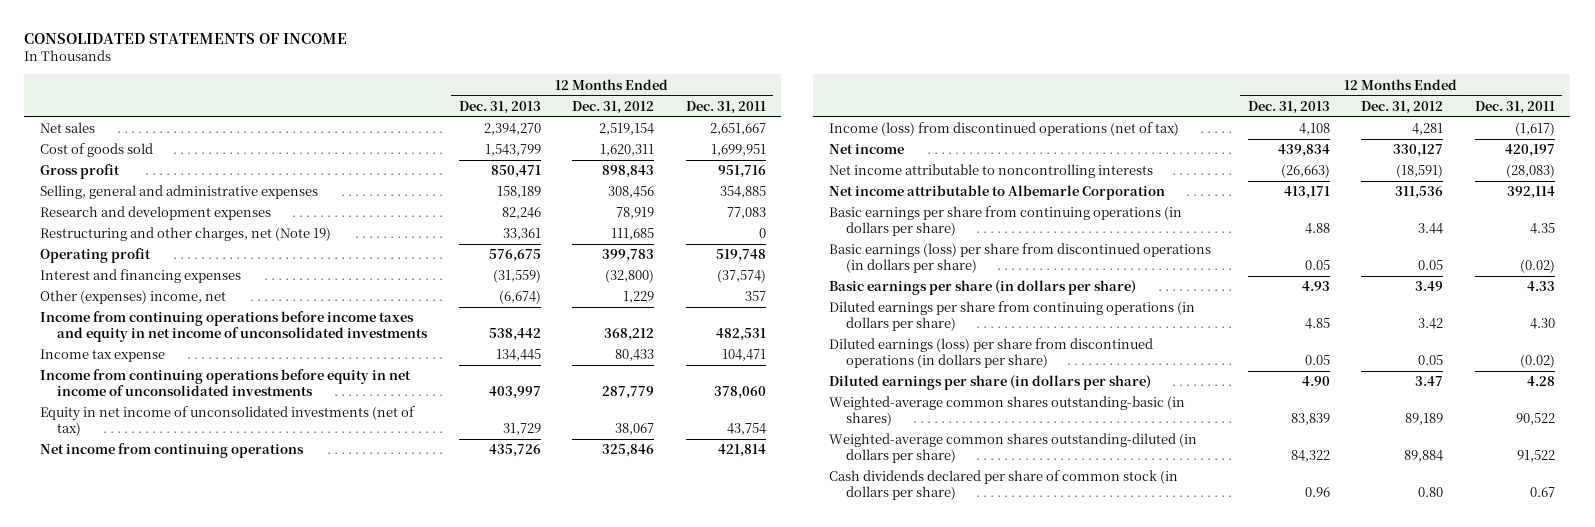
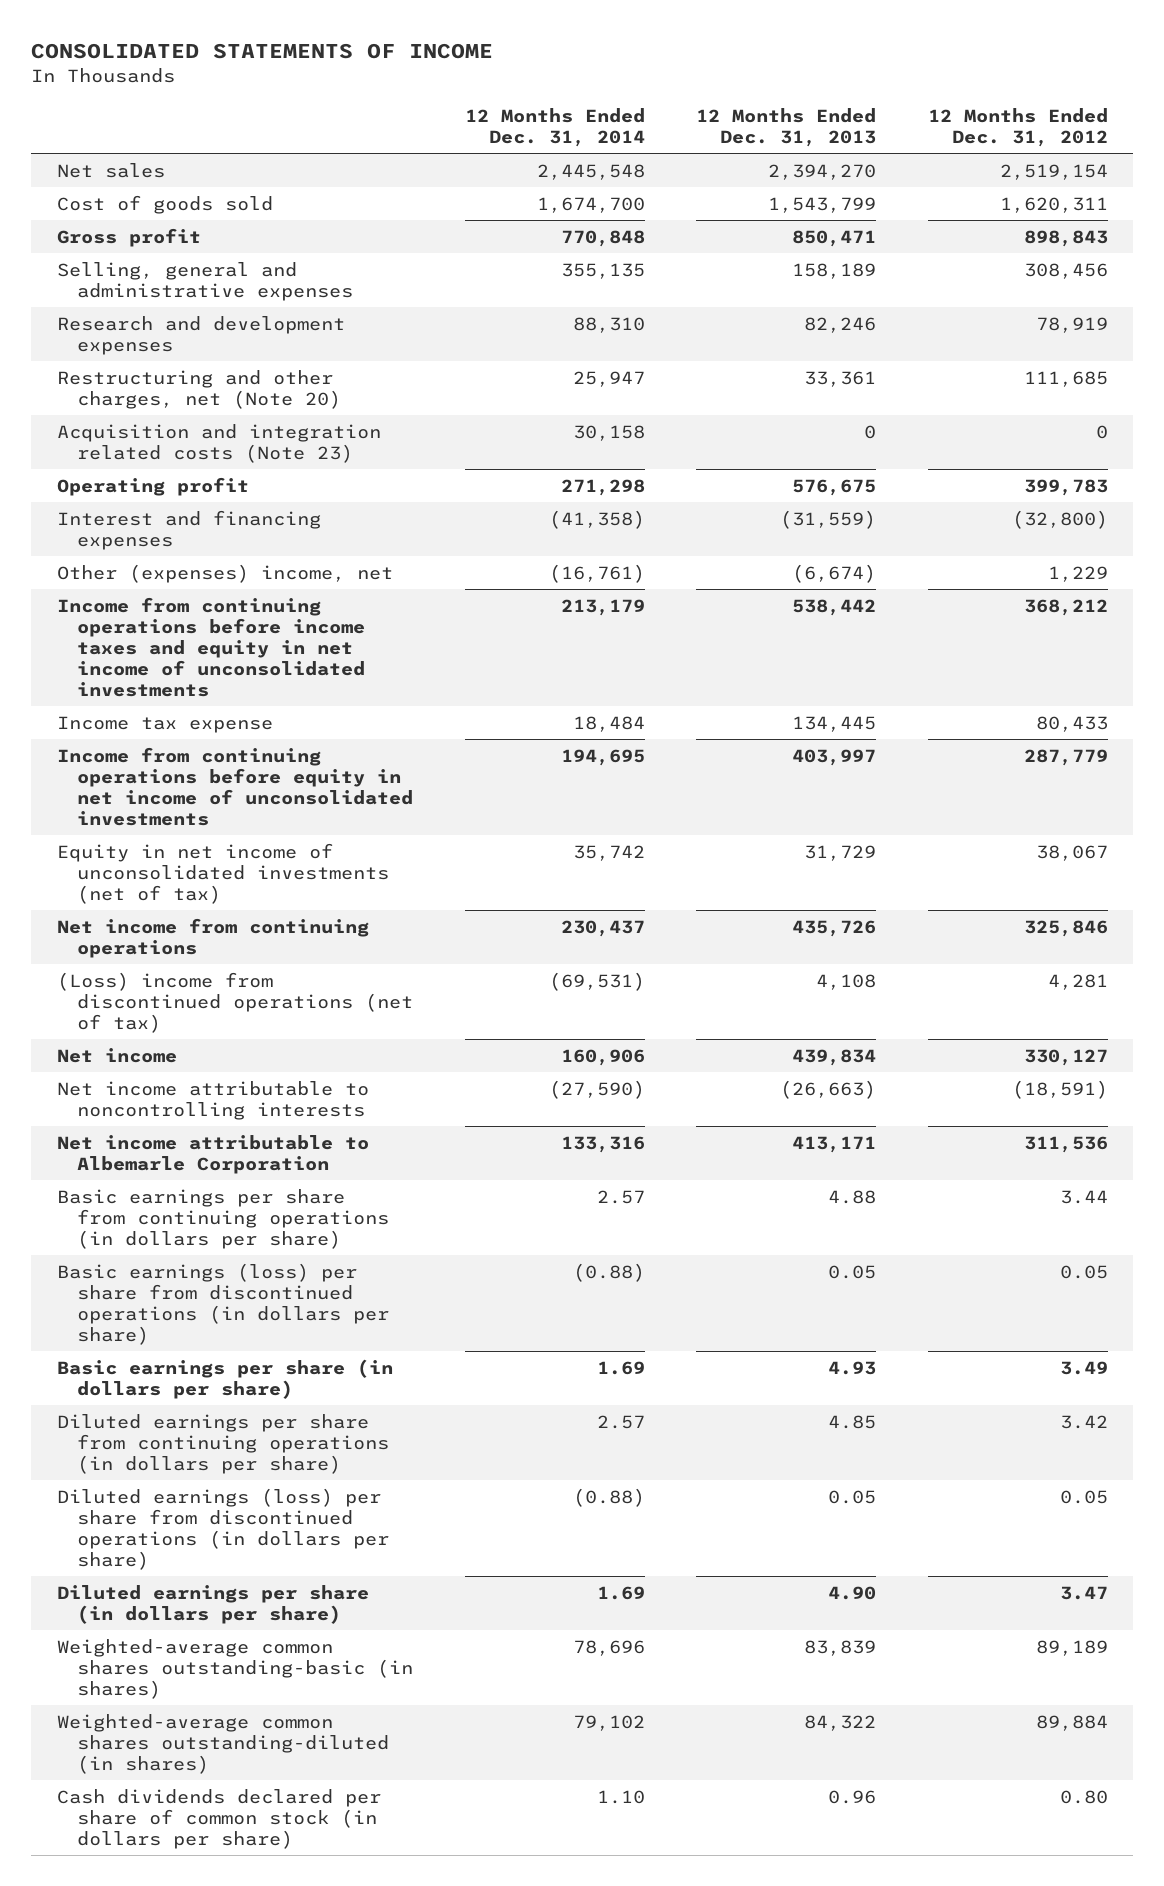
- | 12 Months Ended Dec. 31, 2013 | 12 Months Ended Dec. 31, 2012 | 12 Months Ended Dec. 31, 2011
+ | 12 Months Ended Dec. 31, 2014 | 12 Months Ended Dec. 31, 2013 | 12 Months Ended Dec. 31, 2012
- Restructuring and other charges, net (Note 19) | 33,361 | 111,685 | 0
+ Restructuring and other charges, net (Note 20) | 25,947 | 33,361 | 111,685
+ Acquisition and integration related costs (Note 23) | 30,158 | 0 | 0
- Income (loss) from discontinued operations (net of tax) | 4,108 | 4,281 | (1,617)
+ (Loss) income from discontinued operations (net of tax) | (69,531) | 4,108 | 4,281
- Weighted-average common shares outstanding-diluted (in dollars per share) | 84,322 | 89,884 | 91,522
+ Weighted-average common shares outstanding-diluted (in shares) | 79,102 | 84,322 | 89,884

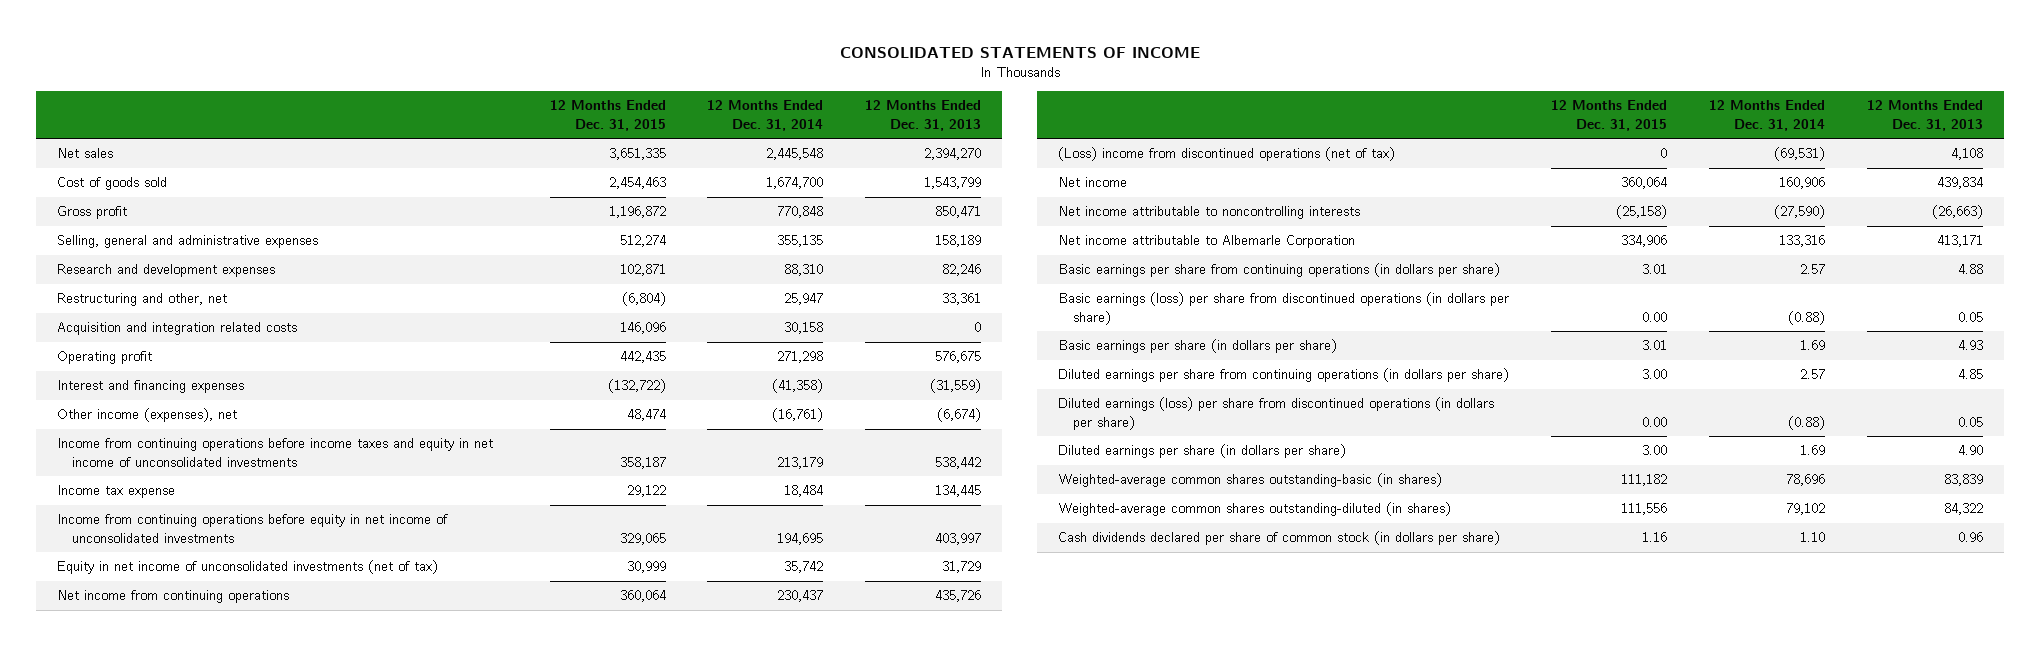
- | 12 Months Ended Dec. 31, 2014 | 12 Months Ended Dec. 31, 2013 | 12 Months Ended Dec. 31, 2012
+ | 12 Months Ended Dec. 31, 2015 | 12 Months Ended Dec. 31, 2014 | 12 Months Ended Dec. 31, 2013
- Restructuring and other charges, net (Note 20) | 25,947 | 33,361 | 111,685
- Acquisition and integration related costs (Note 23) | 30,158 | 0 | 0
+ Restructuring and other, net | (6,804) | 25,947 | 33,361
+ Acquisition and integration related costs | 146,096 | 30,158 | 0
- Other (expenses) income, net | (16,761) | (6,674) | 1,229
+ Other income (expenses), net | 48,474 | (16,761) | (6,674)

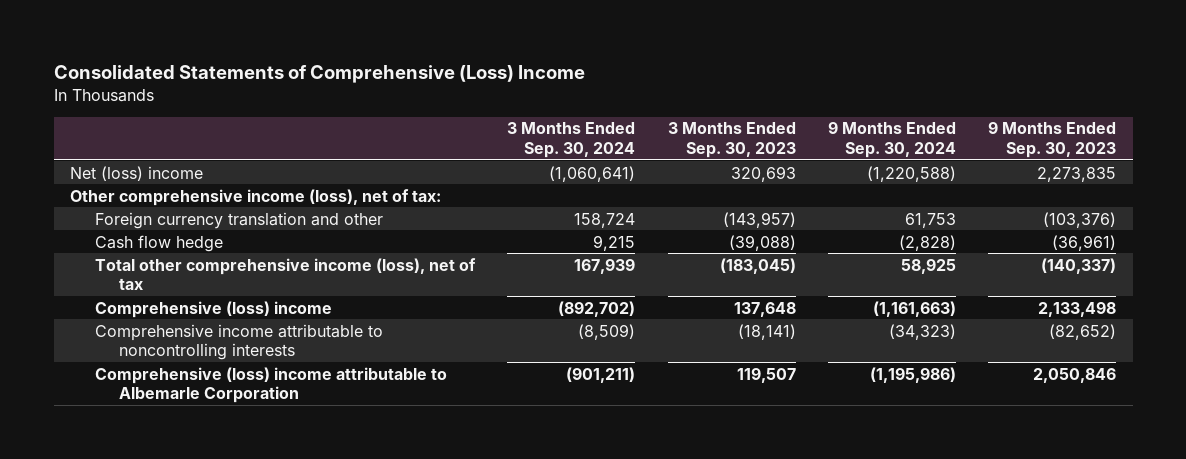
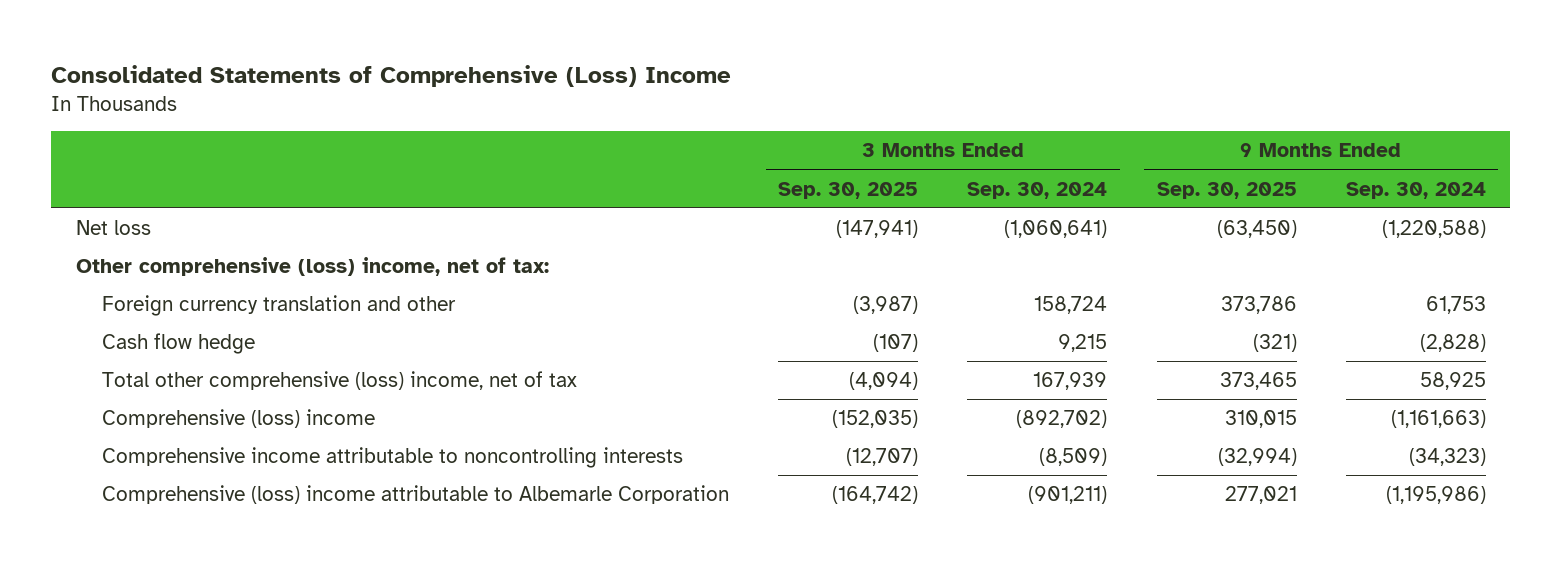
- | 3 Months Ended Sep. 30, 2024 | 3 Months Ended Sep. 30, 2023 | 9 Months Ended Sep. 30, 2024 | 9 Months Ended Sep. 30, 2023
+ | 3 Months Ended Sep. 30, 2025 | 3 Months Ended Sep. 30, 2024 | 9 Months Ended Sep. 30, 2025 | 9 Months Ended Sep. 30, 2024
- Net (loss) income | (1,060,641) | 320,693 | (1,220,588) | 2,273,835
- Other comprehensive income (loss), net of tax:
+ Net loss | (147,941) | (1,060,641) | (63,450) | (1,220,588)
+ Other comprehensive (loss) income, net of tax:
- Total other comprehensive income (loss), net of tax | 167,939 | (183,045) | 58,925 | (140,337)
+ Total other comprehensive (loss) income, net of tax | (4,094) | 167,939 | 373,465 | 58,925

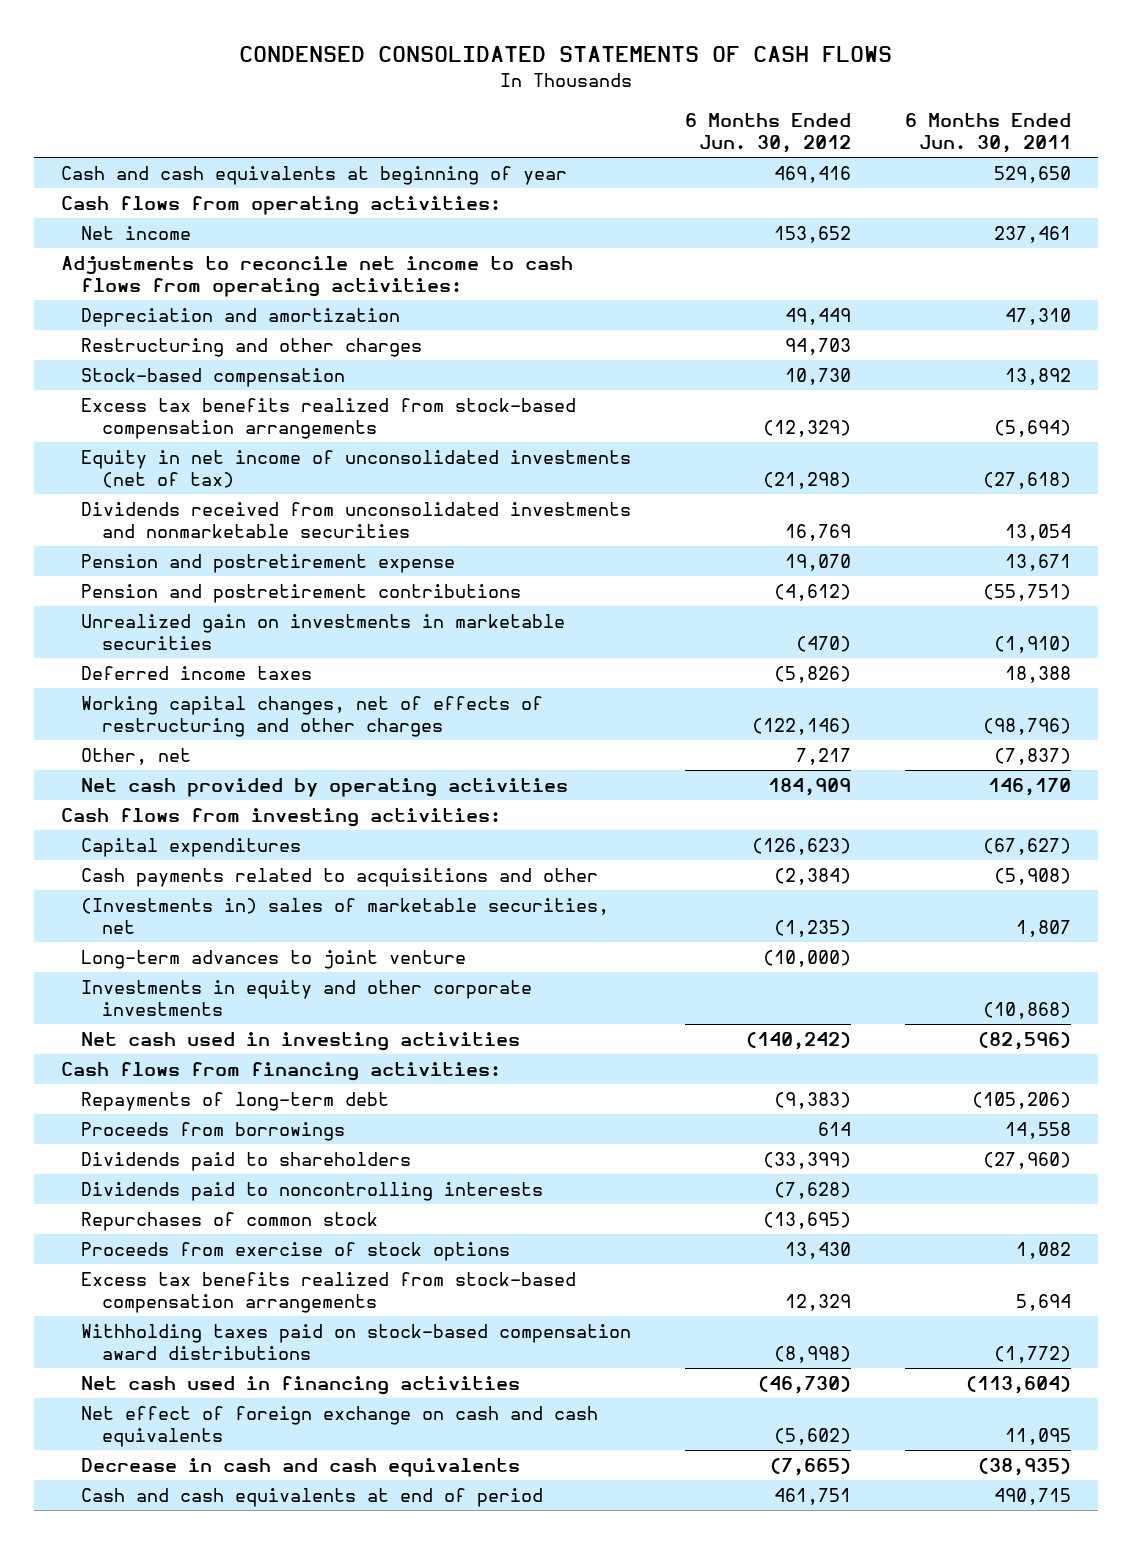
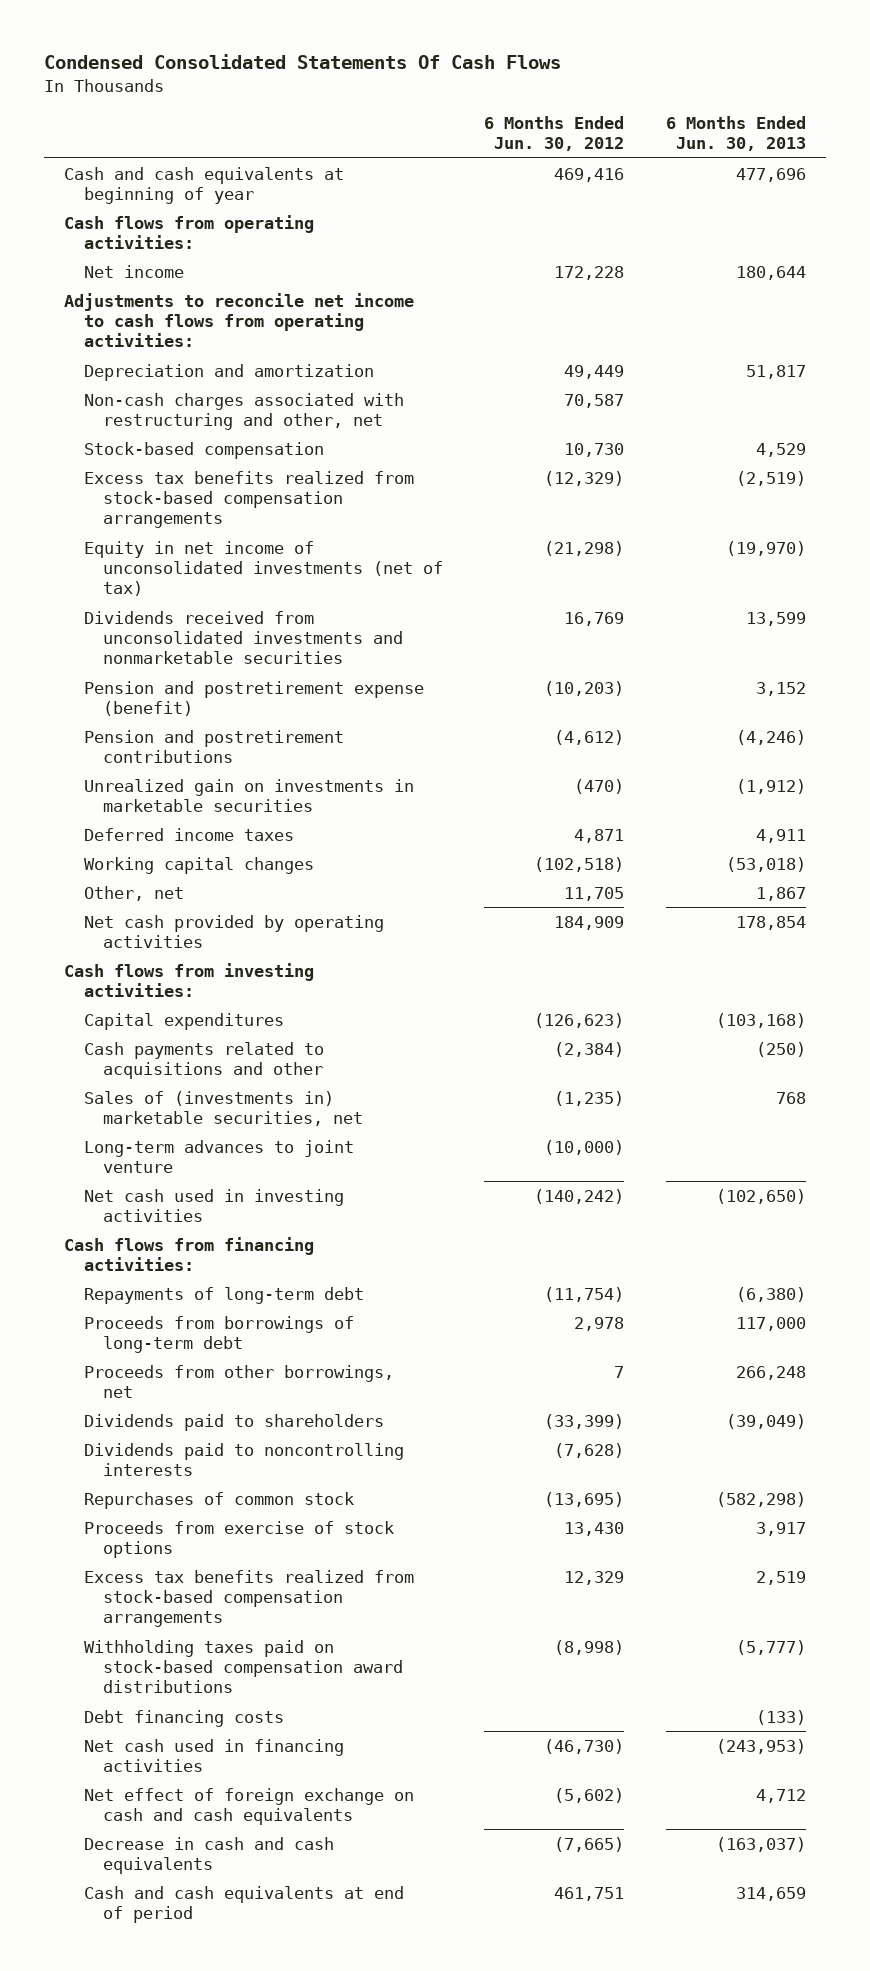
- CONDENSED CONSOLIDATED STATEMENTS OF CASH FLOWS
+ Condensed Consolidated Statements Of Cash Flows
- | 6 Months Ended Jun. 30, 2012 | 6 Months Ended Jun. 30, 2011
+ | 6 Months Ended Jun. 30, 2012 | 6 Months Ended Jun. 30, 2013
- Net income | 153,652 | 237,461
+ Net income | 172,228 | 180,644
- Restructuring and other charges | 94,703 |
+ Non-cash charges associated with restructuring and other, net | 70,587 |
- Pension and postretirement expense | 19,070 | 13,671
+ Pension and postretirement expense (benefit) | (10,203) | 3,152
- Deferred income taxes | (5,826) | 18,388
- Working capital changes, net of effects of restructuring and other charges | (122,146) | (98,796)
- Other, net | 7,217 | (7,837)
+ Deferred income taxes | 4,871 | 4,911
+ Working capital changes | (102,518) | (53,018)
+ Other, net | 11,705 | 1,867
- (Investments in) sales of marketable securities, net | (1,235) | 1,807
+ Sales of (investments in) marketable securities, net | (1,235) | 768
- Investments in equity and other corporate investments | | (10,868)
- Repayments of long-term debt | (9,383) | (105,206)
- Proceeds from borrowings | 614 | 14,558
+ Repayments of long-term debt | (11,754) | (6,380)
+ Proceeds from borrowings of long-term debt | 2,978 | 117,000
+ Proceeds from other borrowings, net | 7 | 266,248
+ Debt financing costs | | (133)

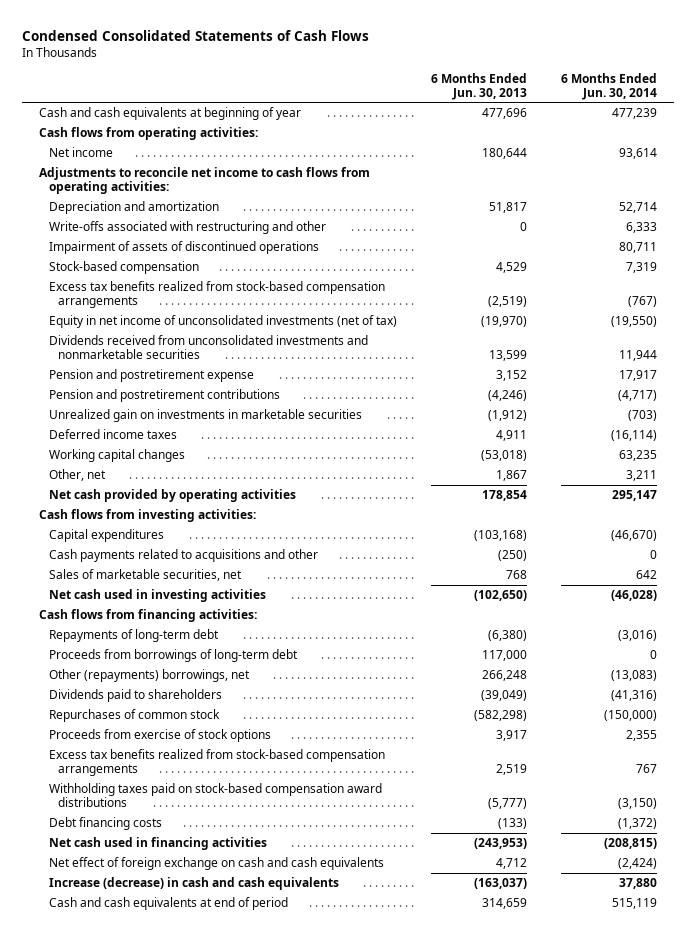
- Condensed Consolidated Statements Of Cash Flows
+ Condensed Consolidated Statements of Cash Flows
- | 6 Months Ended Jun. 30, 2012 | 6 Months Ended Jun. 30, 2013
+ | 6 Months Ended Jun. 30, 2013 | 6 Months Ended Jun. 30, 2014
- Non-cash charges associated with restructuring and other, net | 70,587 |
+ Write-offs associated with restructuring and other | 0 | 6,333
+ Impairment of assets of discontinued operations | | 80,711
- Pension and postretirement expense (benefit) | (10,203) | 3,152
+ Pension and postretirement expense | 3,152 | 17,917
- Sales of (investments in) marketable securities, net | (1,235) | 768
- Long-term advances to joint venture | (10,000) |
+ Sales of marketable securities, net | 768 | 642
- Proceeds from other borrowings, net | 7 | 266,248
+ Other (repayments) borrowings, net | 266,248 | (13,083)
- Dividends paid to noncontrolling interests | (7,628) |
- Decrease in cash and cash equivalents | (7,665) | (163,037)
+ Increase (decrease) in cash and cash equivalents | (163,037) | 37,880

